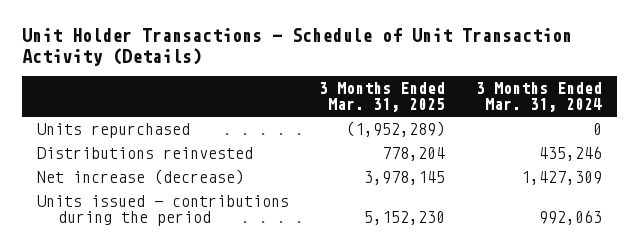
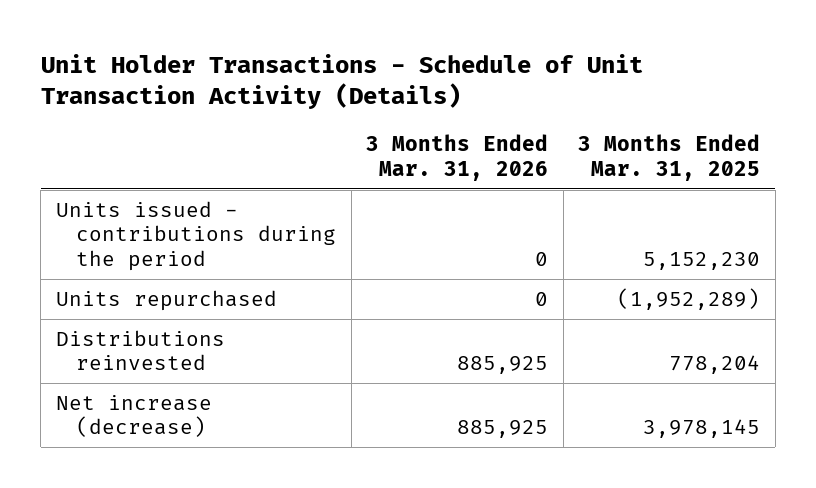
- | 3 Months Ended Mar. 31, 2025 | 3 Months Ended Mar. 31, 2024
+ | 3 Months Ended Mar. 31, 2026 | 3 Months Ended Mar. 31, 2025
moved up: Units issued - contributions during the period | 0 | 5,152,230

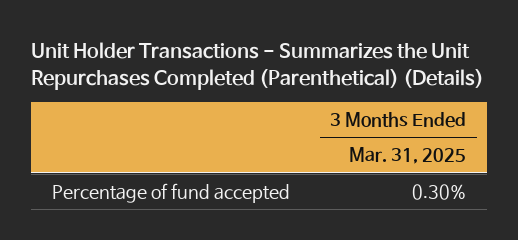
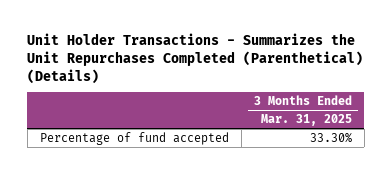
- Percentage of fund accepted | 0.30%
+ Percentage of fund accepted | 33.30%

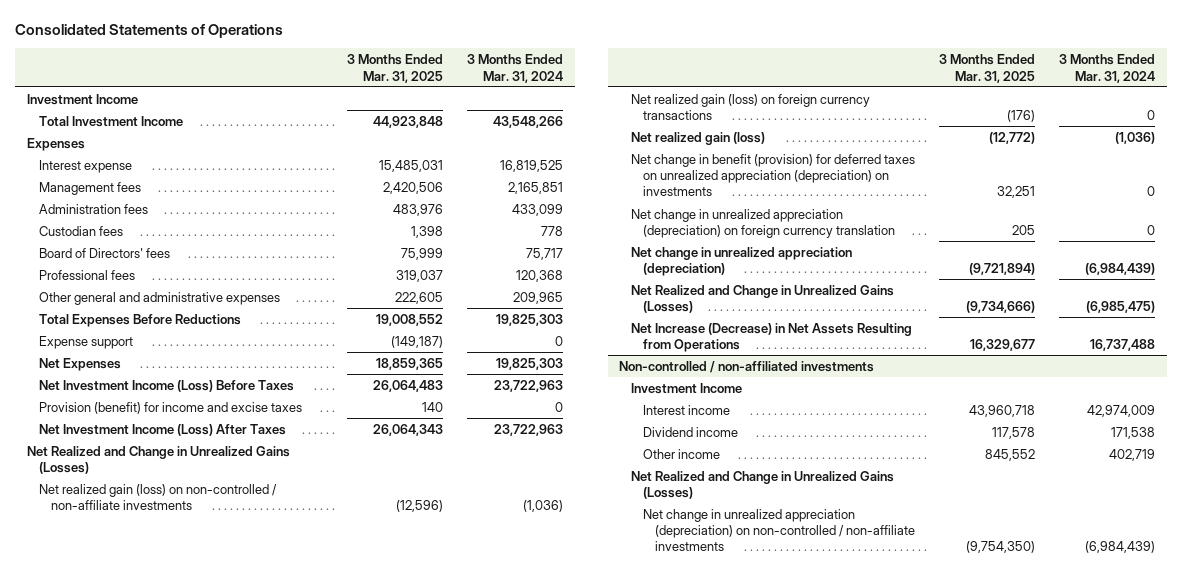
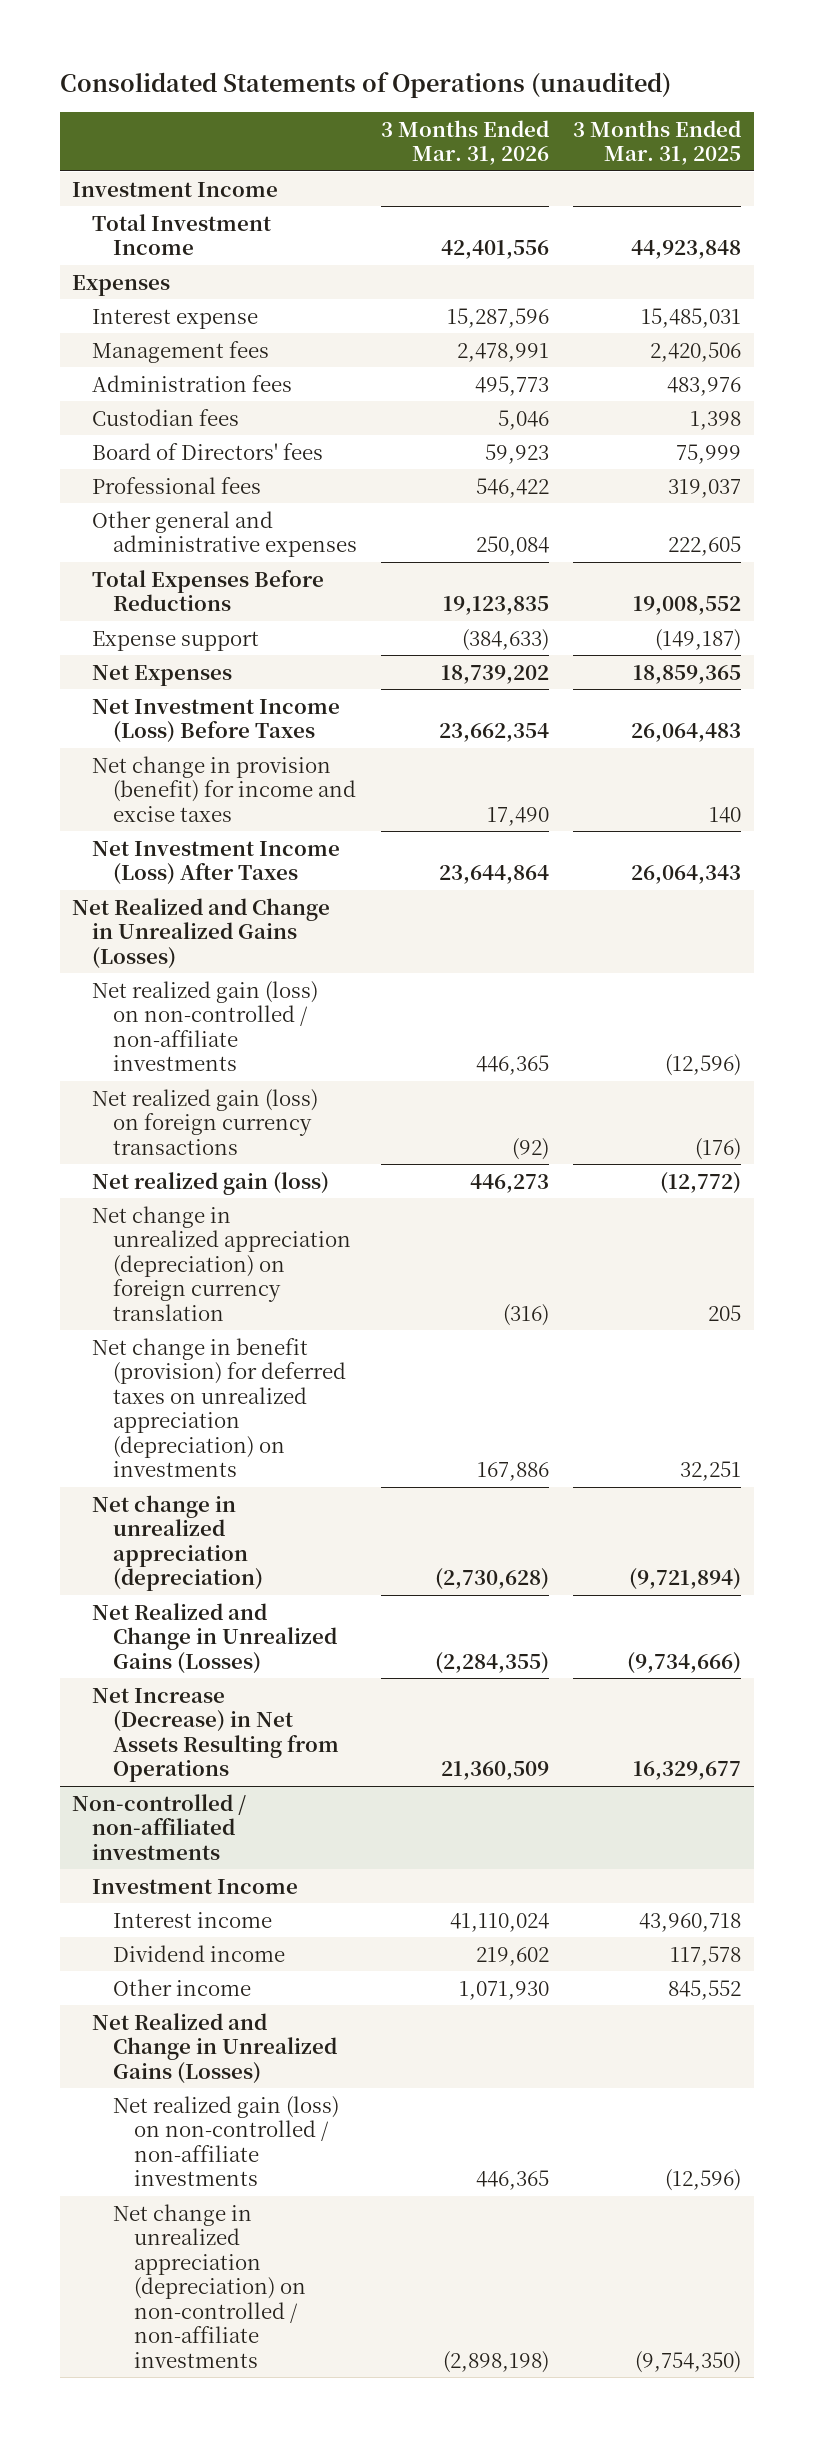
- Consolidated Statements of Operations
+ Consolidated Statements of Operations (unaudited)
- | 3 Months Ended Mar. 31, 2025 | 3 Months Ended Mar. 31, 2024
+ | 3 Months Ended Mar. 31, 2026 | 3 Months Ended Mar. 31, 2025
- Provision (benefit) for income and excise taxes | 140 | 0
+ Net change in provision (benefit) for income and excise taxes | 17,490 | 140
moved down: Net change in benefit (provision) for deferred taxes on unrealized appreciation (depreciation) on investments | 167,886 | 32,251
@ Non-controlled / non-affiliated investments
+ Net realized gain (loss) on non-controlled / non-affiliate investments | 446,365 | (12,596)

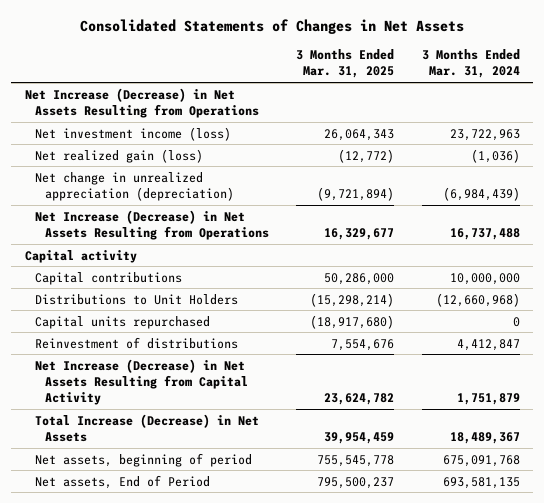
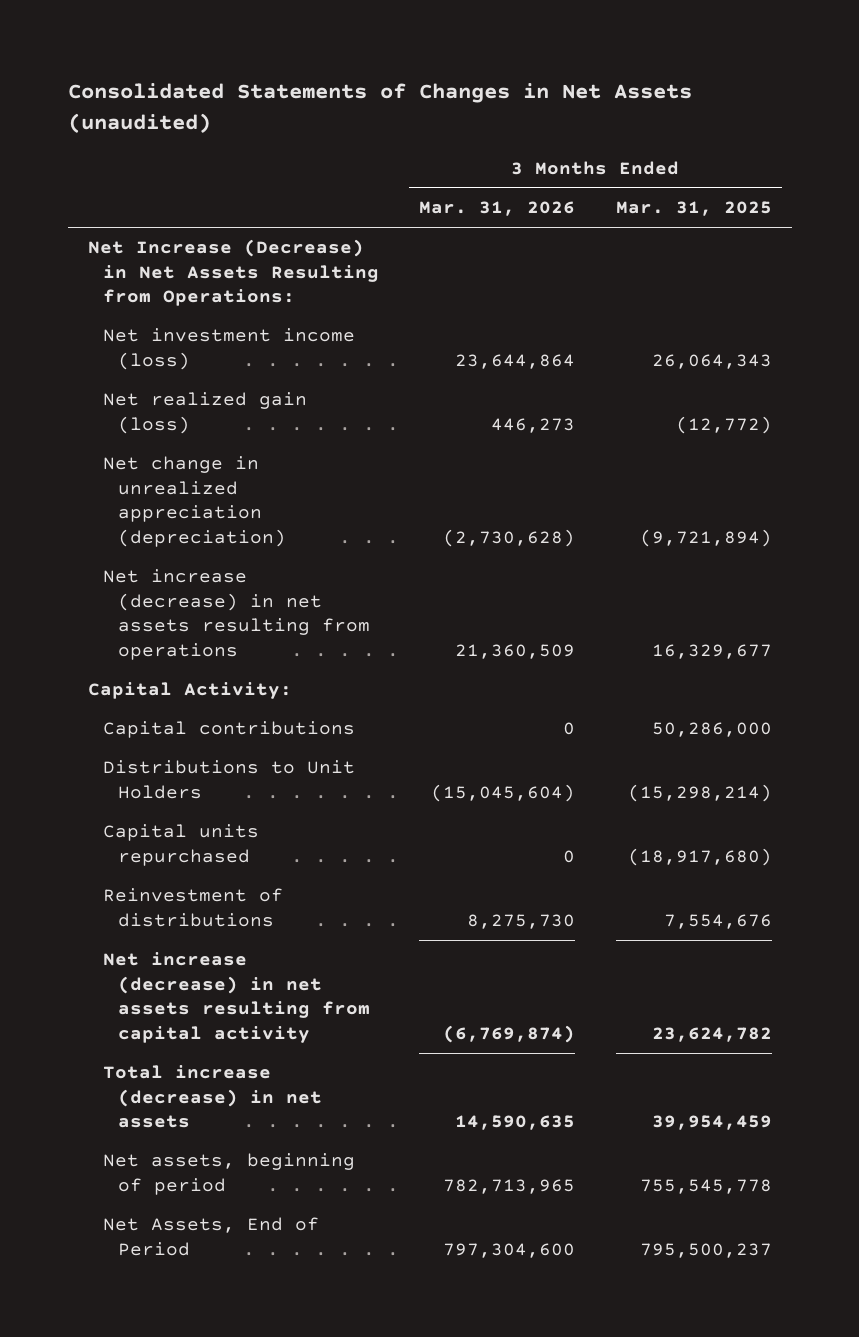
- Consolidated Statements of Changes in Net Assets
+ Consolidated Statements of Changes in Net Assets (unaudited)
- | 3 Months Ended Mar. 31, 2025 | 3 Months Ended Mar. 31, 2024
+ | 3 Months Ended Mar. 31, 2026 | 3 Months Ended Mar. 31, 2025
- Net Increase (Decrease) in Net Assets Resulting from Operations
+ Net Increase (Decrease) in Net Assets Resulting from Operations:
- Net Increase (Decrease) in Net Assets Resulting from Operations | 16,329,677 | 16,737,488
- Capital activity
+ Net increase (decrease) in net assets resulting from operations | 21,360,509 | 16,329,677
+ Capital Activity:
- Net Increase (Decrease) in Net Assets Resulting from Capital Activity | 23,624,782 | 1,751,879
- Total Increase (Decrease) in Net Assets | 39,954,459 | 18,489,367
+ Net increase (decrease) in net assets resulting from capital activity | (6,769,874) | 23,624,782
+ Total increase (decrease) in net assets | 14,590,635 | 39,954,459
- Net assets, End of Period | 795,500,237 | 693,581,135
+ Net Assets, End of Period | 797,304,600 | 795,500,237

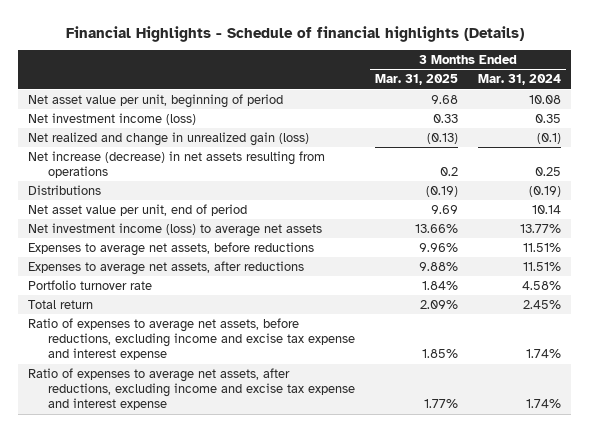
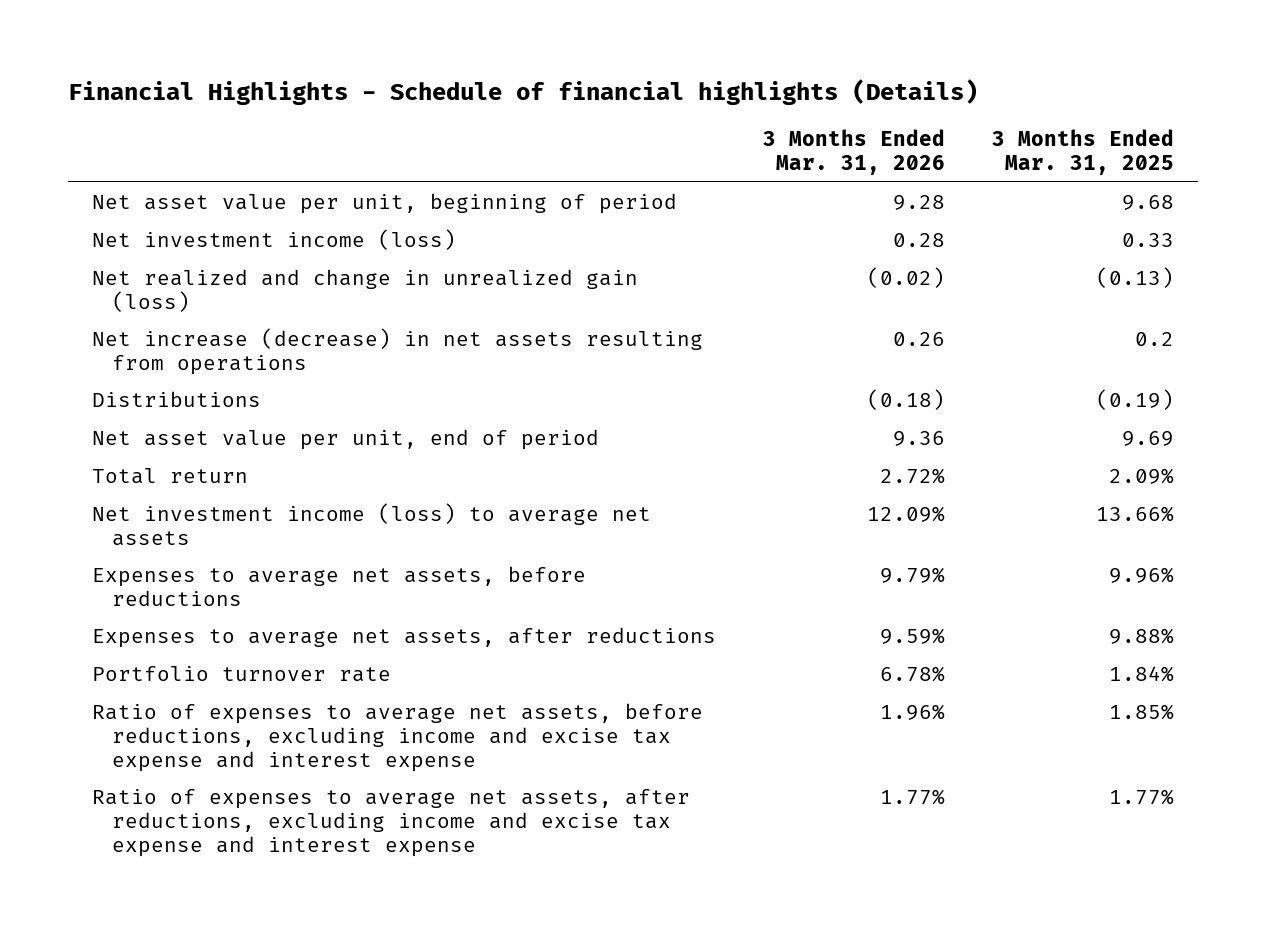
- | 3 Months Ended Mar. 31, 2025 | 3 Months Ended Mar. 31, 2024
+ | 3 Months Ended Mar. 31, 2026 | 3 Months Ended Mar. 31, 2025
moved up: Total return | 2.72% | 2.09%

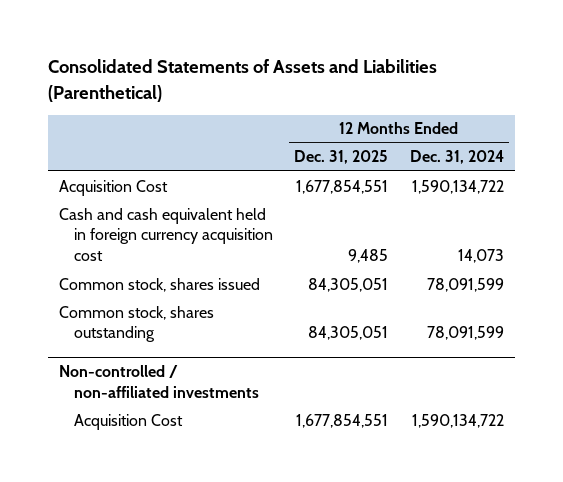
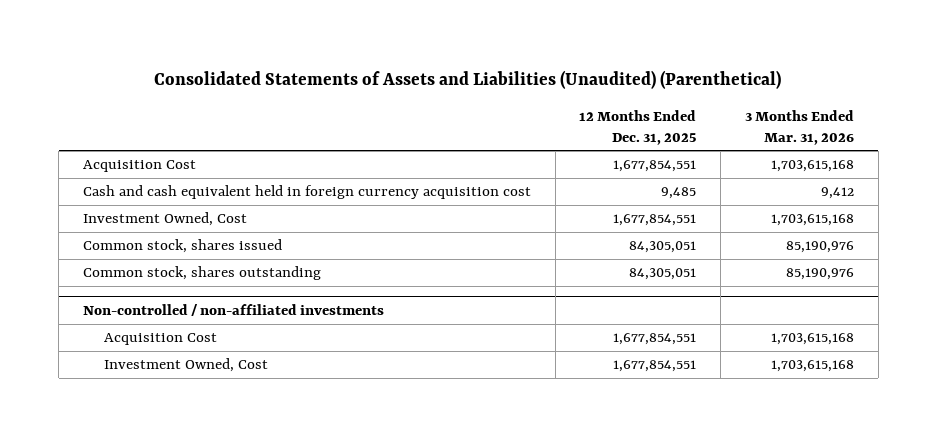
- Consolidated Statements of Assets and Liabilities (Parenthetical)
+ Consolidated Statements of Assets and Liabilities (Unaudited) (Parenthetical)
- | 12 Months Ended Dec. 31, 2025 | 12 Months Ended Dec. 31, 2024
+ | 12 Months Ended Dec. 31, 2025 | 3 Months Ended Mar. 31, 2026
+ Investment Owned, Cost | 1,677,854,551 | 1,703,615,168
@ Non-controlled / non-affiliated investments
+ Investment Owned, Cost | 1,677,854,551 | 1,703,615,168

